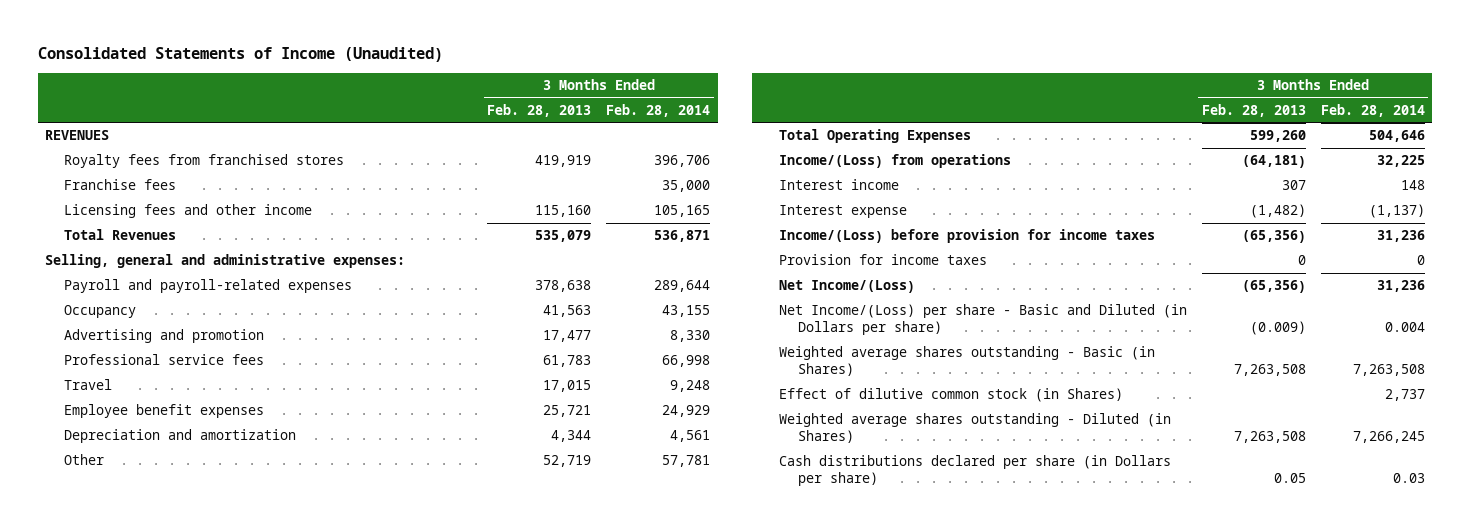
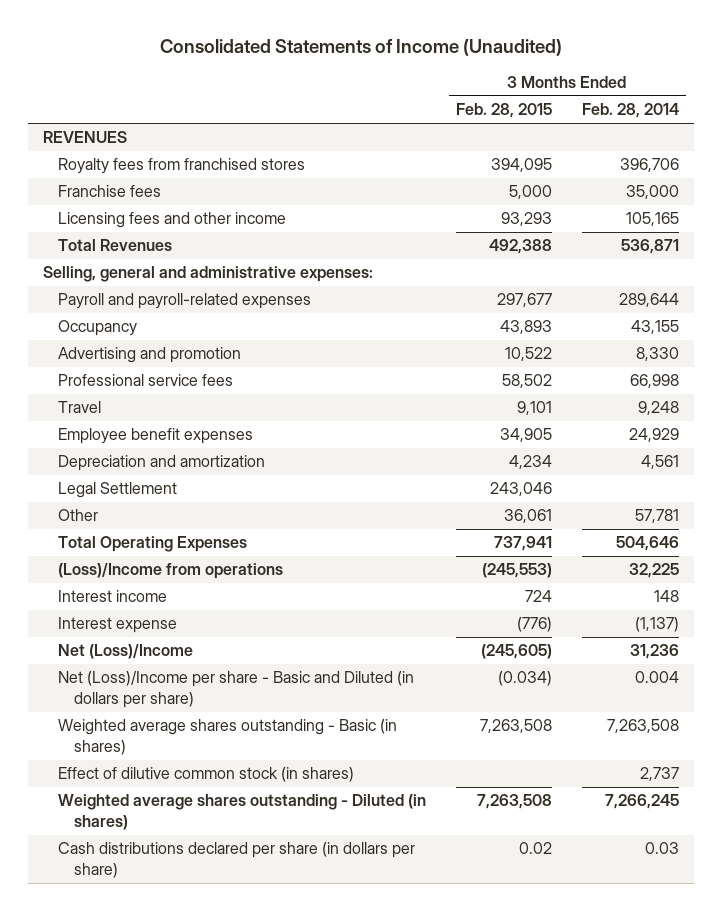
- | 3 Months Ended Feb. 28, 2013 | 3 Months Ended Feb. 28, 2014
+ | 3 Months Ended Feb. 28, 2015 | 3 Months Ended Feb. 28, 2014
+ Legal Settlement | 243,046 |
- Income/(Loss) from operations | (64,181) | 32,225
+ (Loss)/Income from operations | (245,553) | 32,225
- Income/(Loss) before provision for income taxes | (65,356) | 31,236
- Provision for income taxes | 0 | 0
- Net Income/(Loss) | (65,356) | 31,236
- Net Income/(Loss) per share - Basic and Diluted (in Dollars per share) | (0.009) | 0.004
- Weighted average shares outstanding - Basic (in Shares) | 7,263,508 | 7,263,508
- Effect of dilutive common stock (in Shares) | | 2,737
- Weighted average shares outstanding - Diluted (in Shares) | 7,263,508 | 7,266,245
- Cash distributions declared per share (in Dollars per share) | 0.05 | 0.03
+ Net (Loss)/Income | (245,605) | 31,236
+ Net (Loss)/Income per share - Basic and Diluted (in dollars per share) | (0.034) | 0.004
+ Weighted average shares outstanding - Basic (in shares) | 7,263,508 | 7,263,508
+ Effect of dilutive common stock (in shares) | | 2,737
+ Weighted average shares outstanding - Diluted (in shares) | 7,263,508 | 7,266,245
+ Cash distributions declared per share (in dollars per share) | 0.02 | 0.03

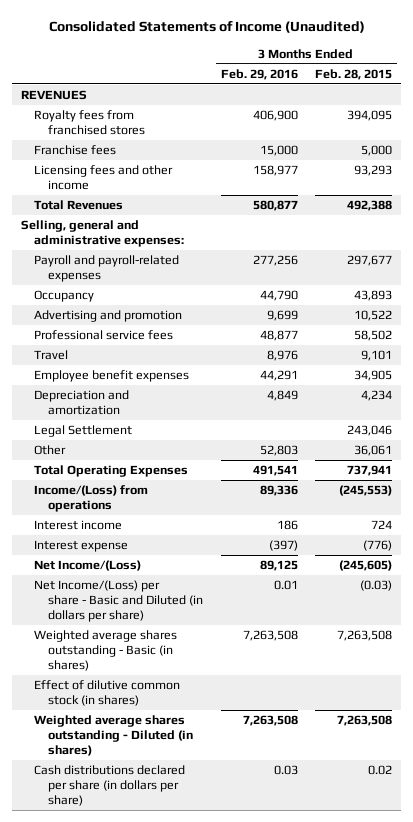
- | 3 Months Ended Feb. 28, 2015 | 3 Months Ended Feb. 28, 2014
+ | 3 Months Ended Feb. 29, 2016 | 3 Months Ended Feb. 28, 2015
- (Loss)/Income from operations | (245,553) | 32,225
+ Income/(Loss) from operations | 89,336 | (245,553)
- Net (Loss)/Income | (245,605) | 31,236
- Net (Loss)/Income per share - Basic and Diluted (in dollars per share) | (0.034) | 0.004
+ Net Income/(Loss) | 89,125 | (245,605)
+ Net Income/(Loss) per share - Basic and Diluted (in dollars per share) | 0.01 | (0.03)

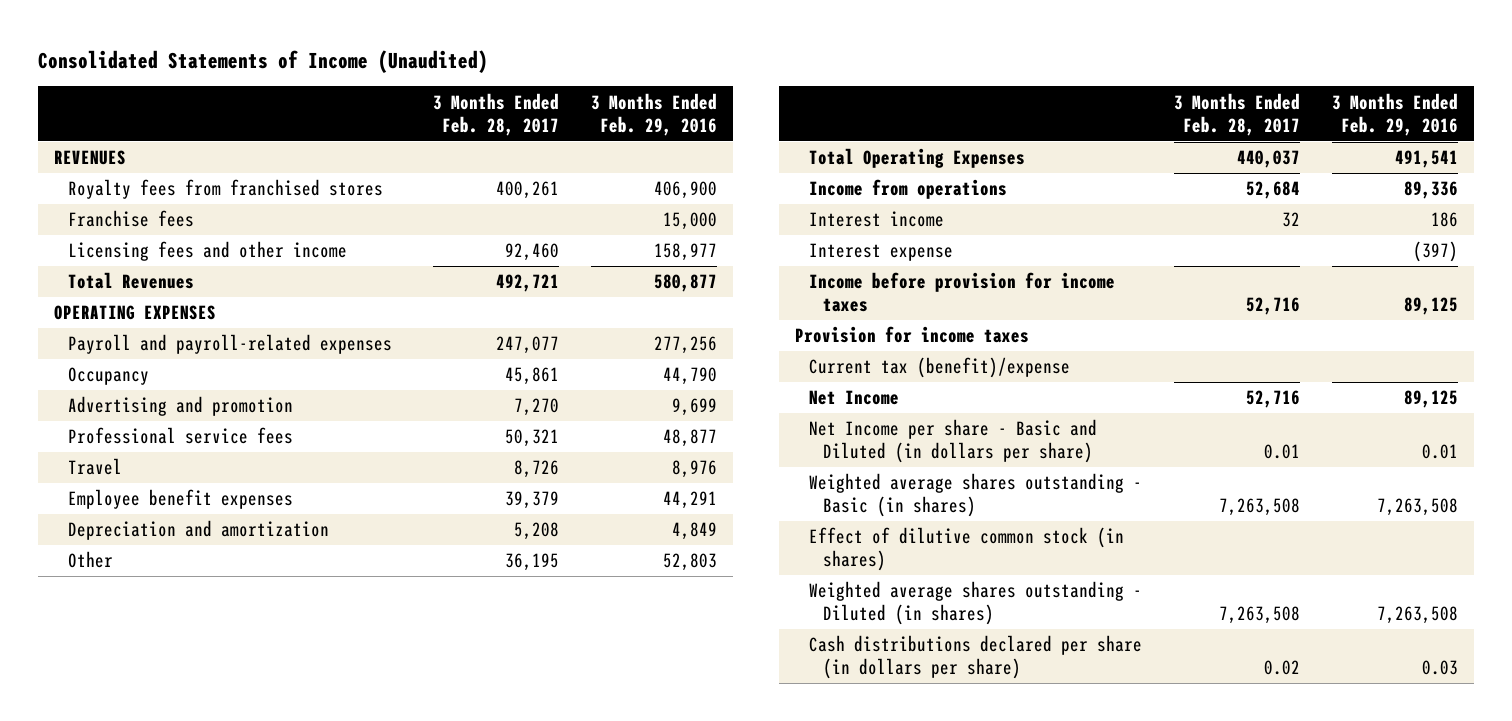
- | 3 Months Ended Feb. 29, 2016 | 3 Months Ended Feb. 28, 2015
+ | 3 Months Ended Feb. 28, 2017 | 3 Months Ended Feb. 29, 2016
- Selling, general and administrative expenses:
+ OPERATING EXPENSES
- Legal Settlement | | 243,046
- Income/(Loss) from operations | 89,336 | (245,553)
+ Income from operations | 52,684 | 89,336
- Net Income/(Loss) | 89,125 | (245,605)
- Net Income/(Loss) per share - Basic and Diluted (in dollars per share) | 0.01 | (0.03)
+ Income before provision for income taxes | 52,716 | 89,125
+ Provision for income taxes
+ Current tax (benefit)/expense
+ Net Income | 52,716 | 89,125
+ Net Income per share - Basic and Diluted (in dollars per share) | 0.01 | 0.01

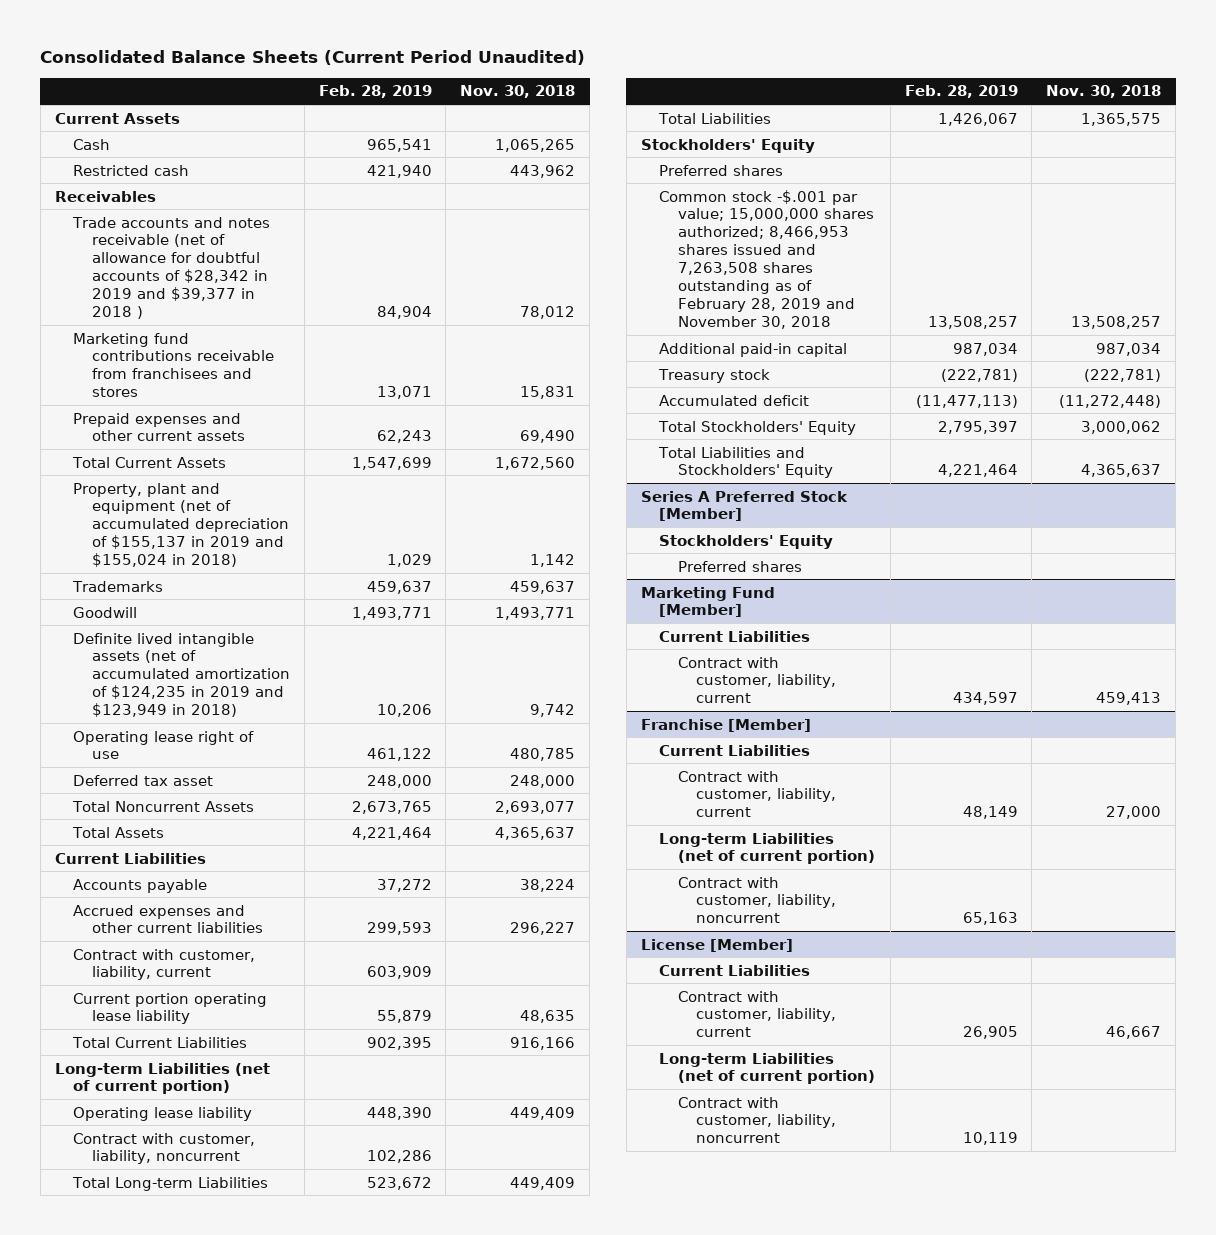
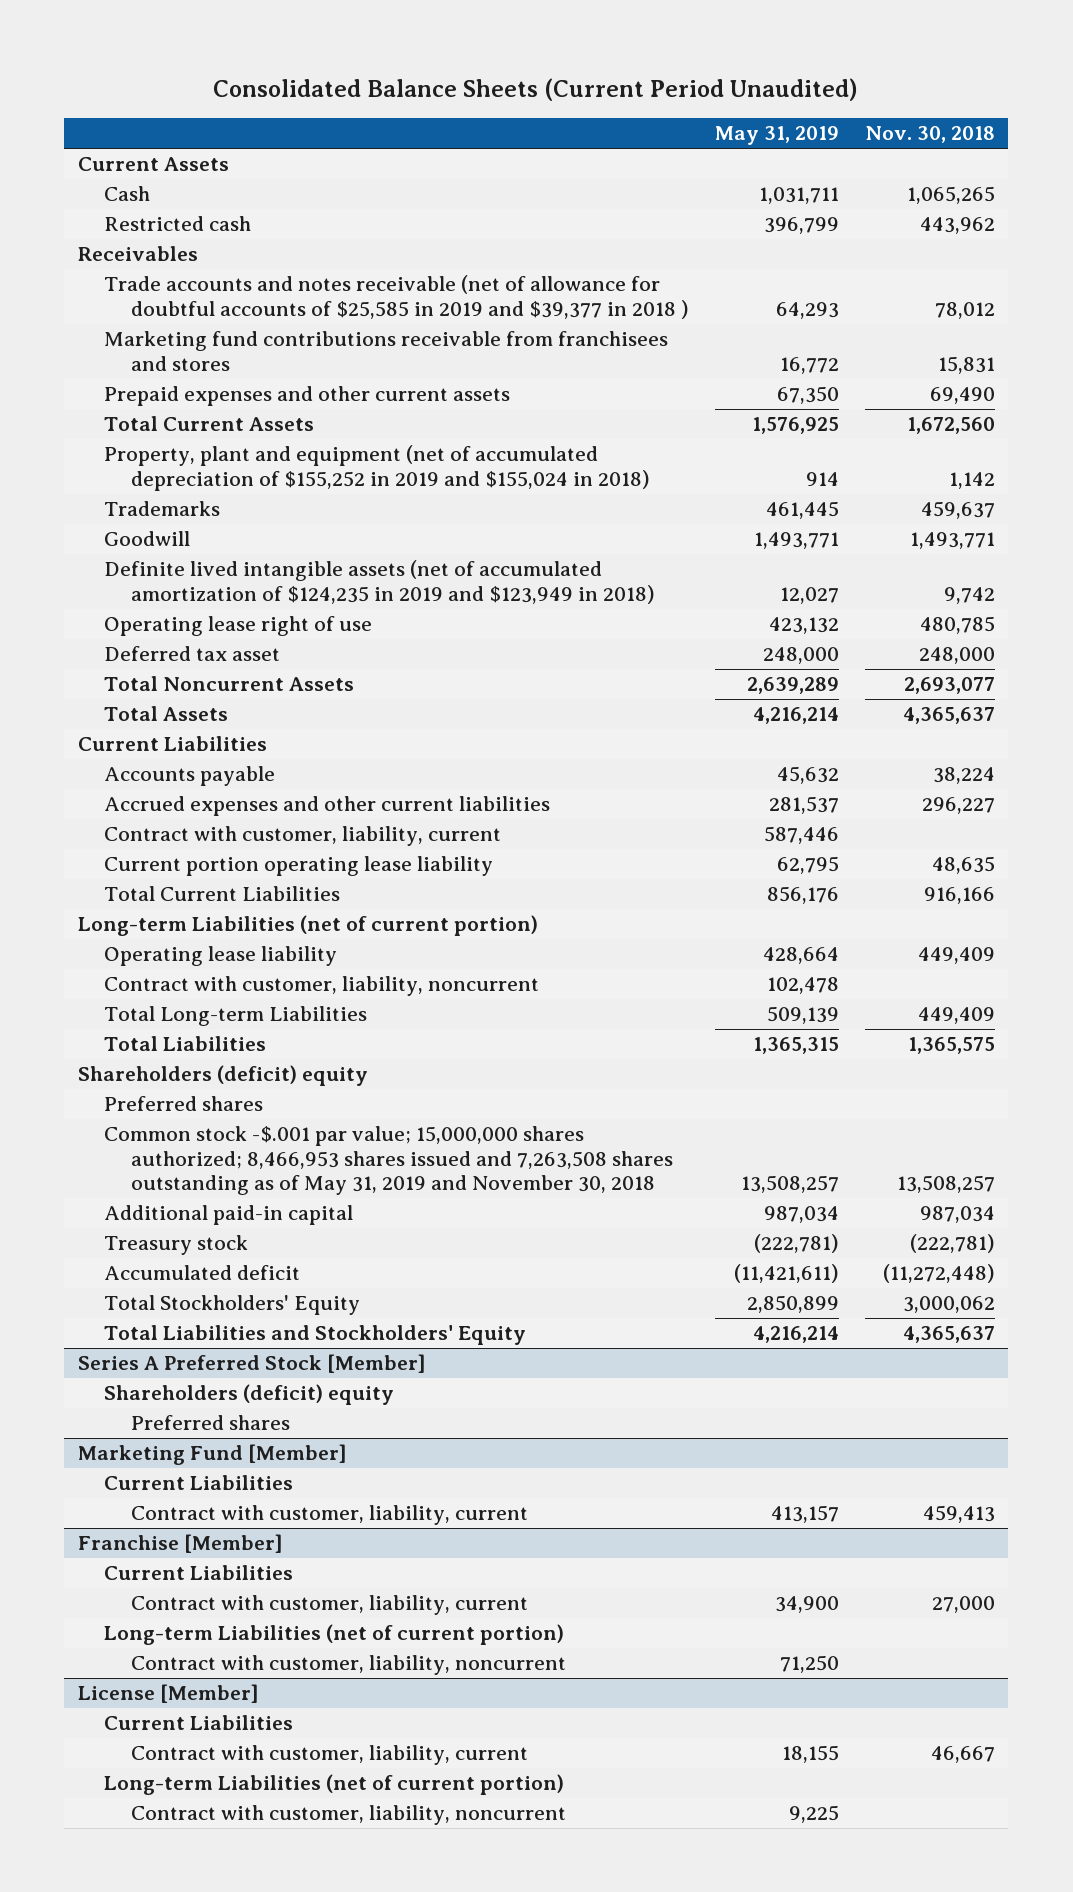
- | Feb. 28, 2019 | Nov. 30, 2018
+ | May 31, 2019 | Nov. 30, 2018
- Trade accounts and notes receivable (net of allowance for doubtful accounts of $28,342 in 2019 and $39,377 in 2018 ) | 84,904 | 78,012
+ Trade accounts and notes receivable (net of allowance for doubtful accounts of $25,585 in 2019 and $39,377 in 2018 ) | 64,293 | 78,012
- Property, plant and equipment (net of accumulated depreciation of $155,137 in 2019 and $155,024 in 2018) | 1,029 | 1,142
+ Property, plant and equipment (net of accumulated depreciation of $155,252 in 2019 and $155,024 in 2018) | 914 | 1,142
- Stockholders' Equity
+ Shareholders (deficit) equity
- Common stock -$.001 par value; 15,000,000 shares authorized; 8,466,953 shares issued and 7,263,508 shares outstanding as of February 28, 2019 and November 30, 2018 | 13,508,257 | 13,508,257
+ Common stock -$.001 par value; 15,000,000 shares authorized; 8,466,953 shares issued and 7,263,508 shares outstanding as of May 31, 2019 and November 30, 2018 | 13,508,257 | 13,508,257
@ Series A Preferred Stock [Member]
- Stockholders' Equity
+ Shareholders (deficit) equity

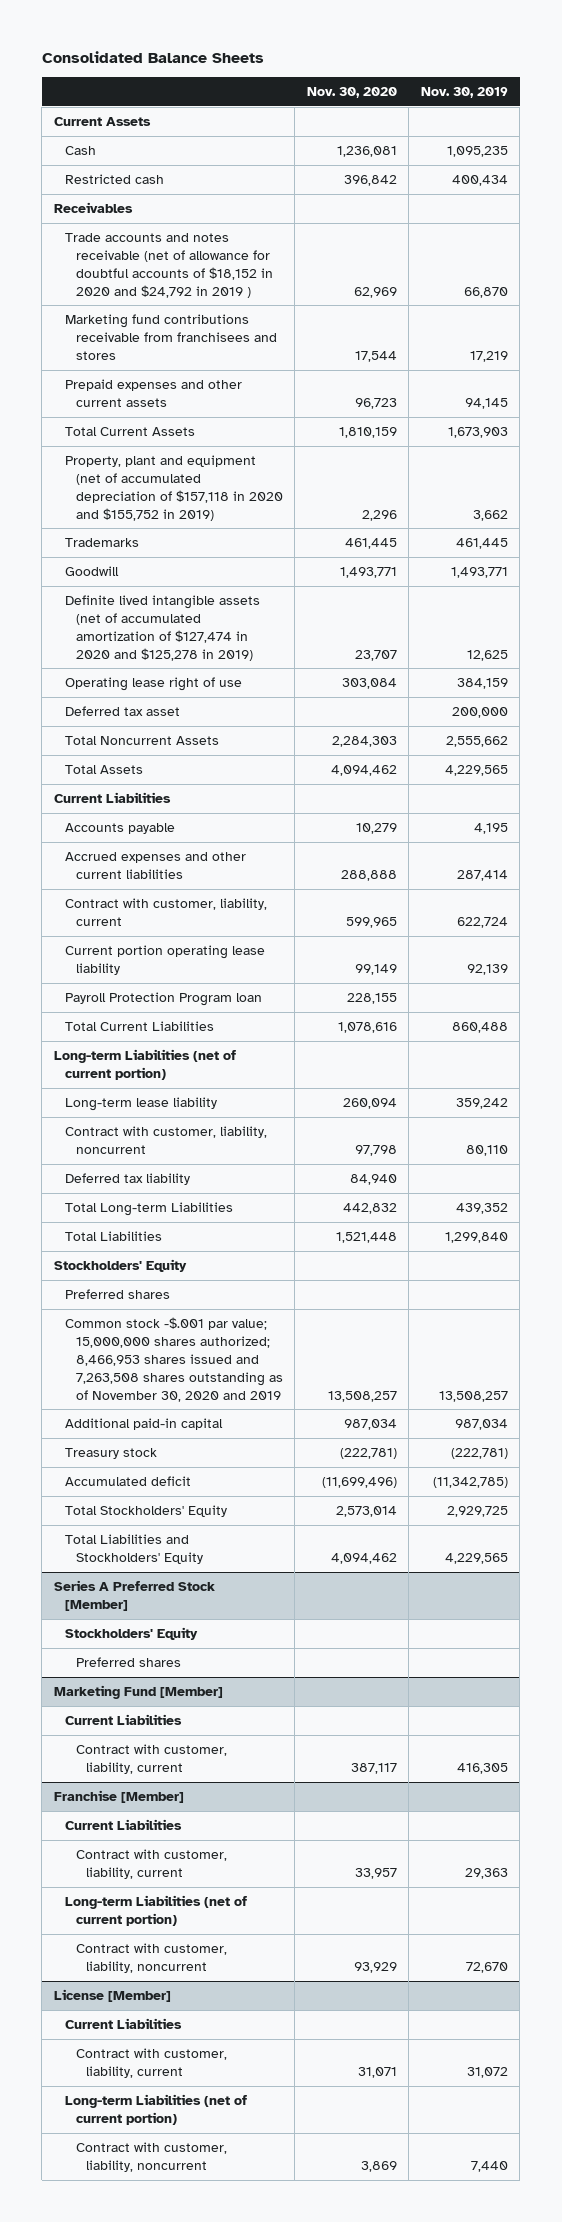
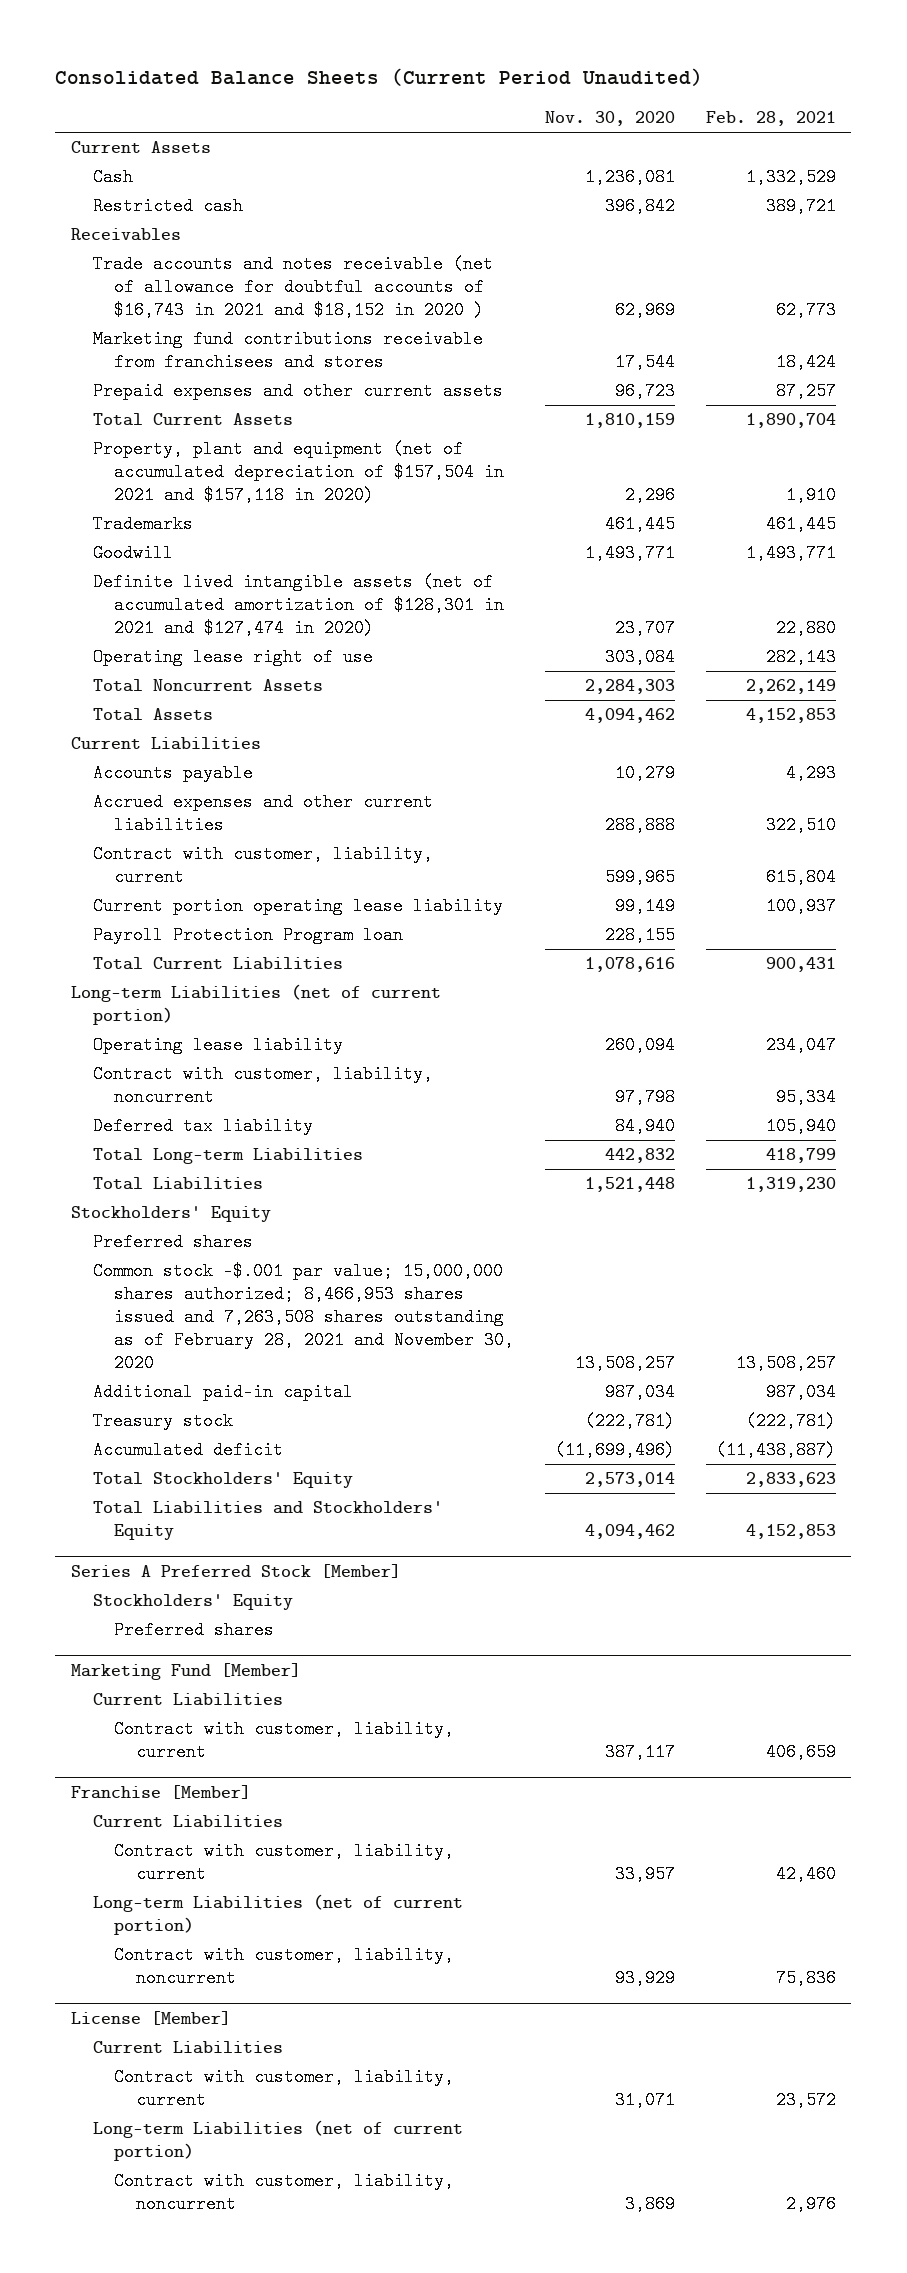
- Consolidated Balance Sheets
+ Consolidated Balance Sheets (Current Period Unaudited)
- | Nov. 30, 2020 | Nov. 30, 2019
+ | Nov. 30, 2020 | Feb. 28, 2021
- Trade accounts and notes receivable (net of allowance for doubtful accounts of $18,152 in 2020 and $24,792 in 2019 ) | 62,969 | 66,870
+ Trade accounts and notes receivable (net of allowance for doubtful accounts of $16,743 in 2021 and $18,152 in 2020 ) | 62,969 | 62,773
- Property, plant and equipment (net of accumulated depreciation of $157,118 in 2020 and $155,752 in 2019) | 2,296 | 3,662
+ Property, plant and equipment (net of accumulated depreciation of $157,504 in 2021 and $157,118 in 2020) | 2,296 | 1,910
- Definite lived intangible assets (net of accumulated amortization of $127,474 in 2020 and $125,278 in 2019) | 23,707 | 12,625
+ Definite lived intangible assets (net of accumulated amortization of $128,301 in 2021 and $127,474 in 2020) | 23,707 | 22,880
- Deferred tax asset | | 200,000
- Long-term lease liability | 260,094 | 359,242
+ Operating lease liability | 260,094 | 234,047
- Common stock -$.001 par value; 15,000,000 shares authorized; 8,466,953 shares issued and 7,263,508 shares outstanding as of November 30, 2020 and 2019 | 13,508,257 | 13,508,257
+ Common stock -$.001 par value; 15,000,000 shares authorized; 8,466,953 shares issued and 7,263,508 shares outstanding as of February 28, 2021 and November 30, 2020 | 13,508,257 | 13,508,257

